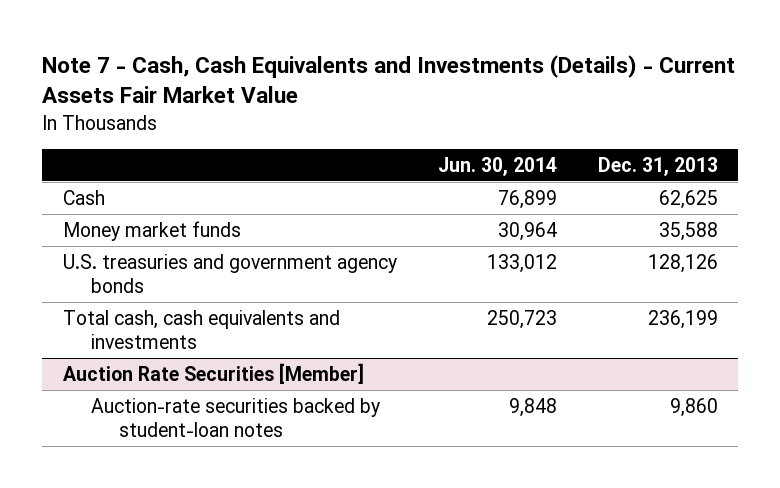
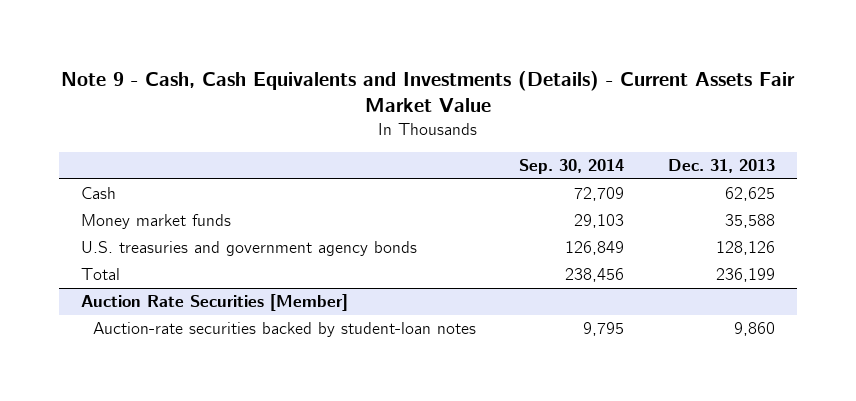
- Note 7 - Cash, Cash Equivalents and Investments (Details) - Current Assets Fair Market Value
+ Note 9 - Cash, Cash Equivalents and Investments (Details) - Current Assets Fair Market Value
- | Jun. 30, 2014 | Dec. 31, 2013
+ | Sep. 30, 2014 | Dec. 31, 2013
- Total cash, cash equivalents and investments | 250,723 | 236,199
+ Total | 238,456 | 236,199

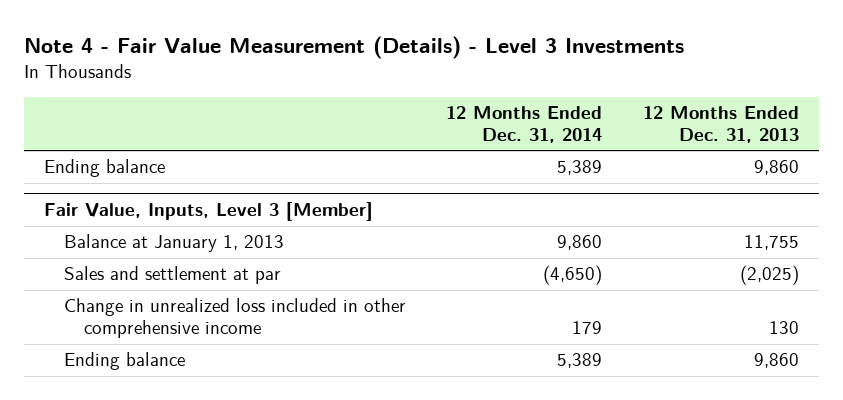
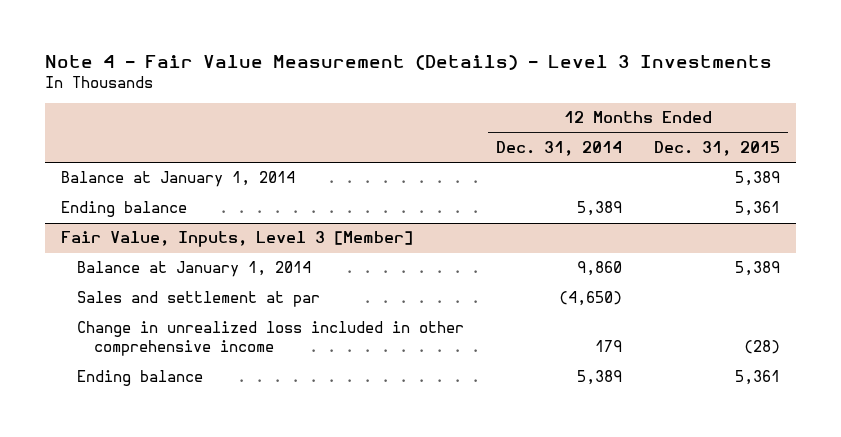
- | 12 Months Ended Dec. 31, 2014 | 12 Months Ended Dec. 31, 2013
+ | 12 Months Ended Dec. 31, 2014 | 12 Months Ended Dec. 31, 2015
+ Balance at January 1, 2014 | | 5,389
@ Fair Value, Inputs, Level 3 [Member]
- Balance at January 1, 2013 | 9,860 | 11,755
+ Balance at January 1, 2014 | 9,860 | 5,389

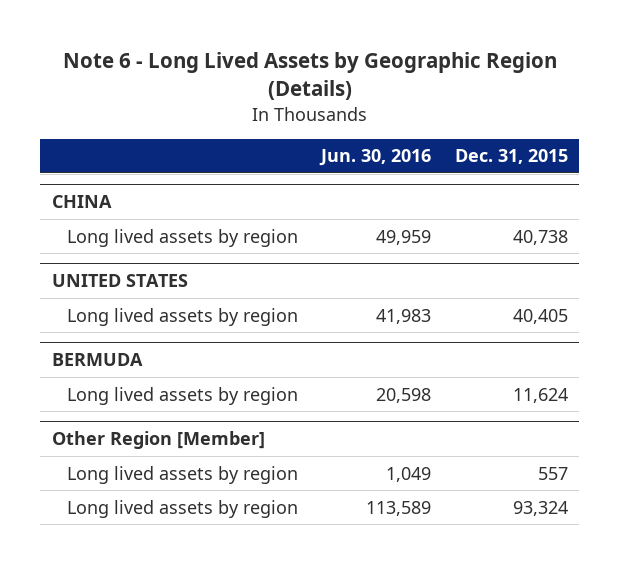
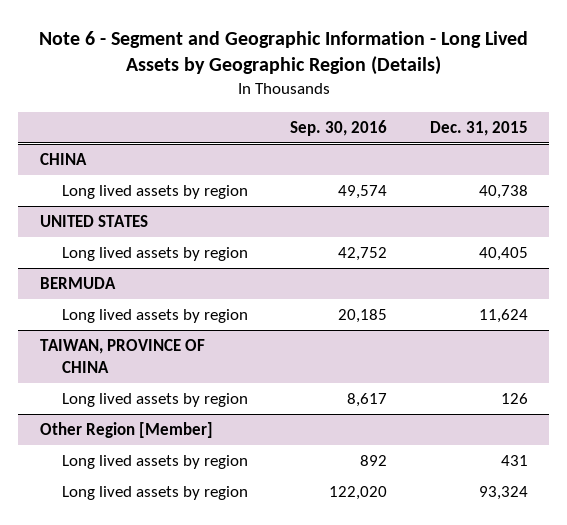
- Note 6 - Long Lived Assets by Geographic Region (Details)
+ Note 6 - Segment and Geographic Information - Long Lived Assets by Geographic Region (Details)
- | Jun. 30, 2016 | Dec. 31, 2015
+ | Sep. 30, 2016 | Dec. 31, 2015
+ TAIWAN, PROVINCE OF CHINA
+ Long lived assets by region | 8,617 | 126
@ Other Region [Member]
- Long lived assets by region | 1,049 | 557
+ Long lived assets by region | 892 | 431

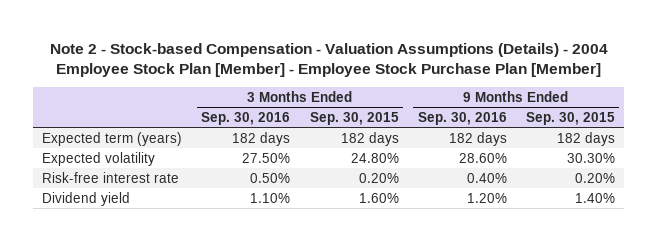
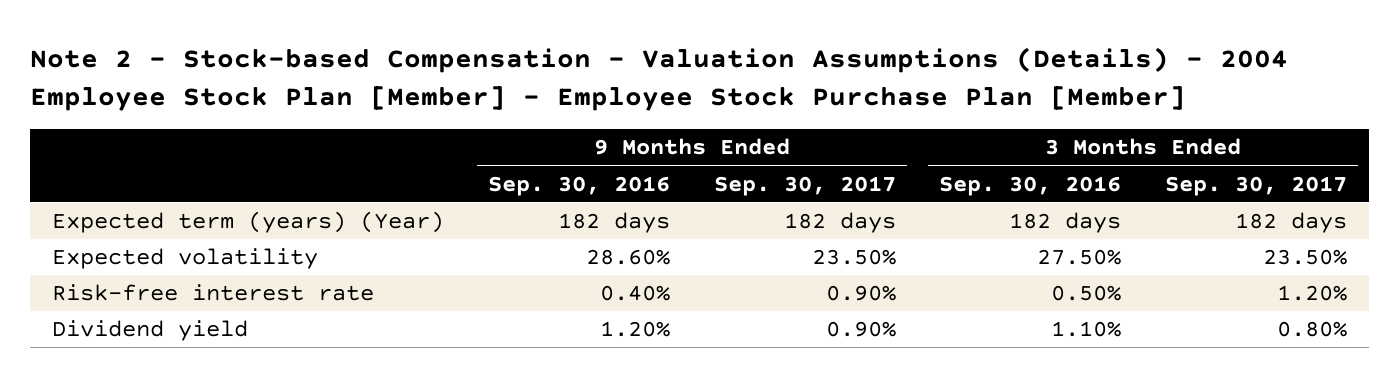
- | 3 Months Ended Sep. 30, 2016 | 3 Months Ended Sep. 30, 2015 | 9 Months Ended Sep. 30, 2016 | 9 Months Ended Sep. 30, 2015
+ | 9 Months Ended Sep. 30, 2016 | 9 Months Ended Sep. 30, 2017 | 3 Months Ended Sep. 30, 2016 | 3 Months Ended Sep. 30, 2017
- Expected term (years) | 182 days | 182 days | 182 days | 182 days
+ Expected term (years) (Year) | 182 days | 182 days | 182 days | 182 days

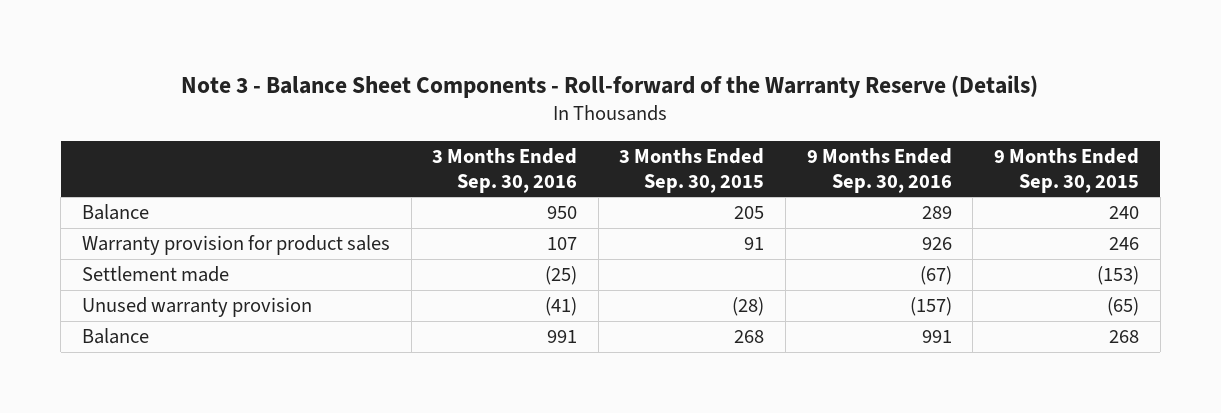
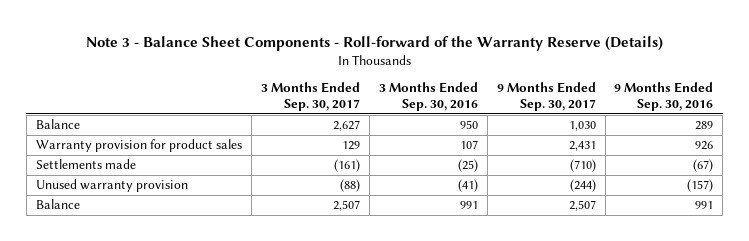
- | 3 Months Ended Sep. 30, 2016 | 3 Months Ended Sep. 30, 2015 | 9 Months Ended Sep. 30, 2016 | 9 Months Ended Sep. 30, 2015
+ | 3 Months Ended Sep. 30, 2017 | 3 Months Ended Sep. 30, 2016 | 9 Months Ended Sep. 30, 2017 | 9 Months Ended Sep. 30, 2016
- Settlement made | (25) | | (67) | (153)
+ Settlements made | (161) | (25) | (710) | (67)

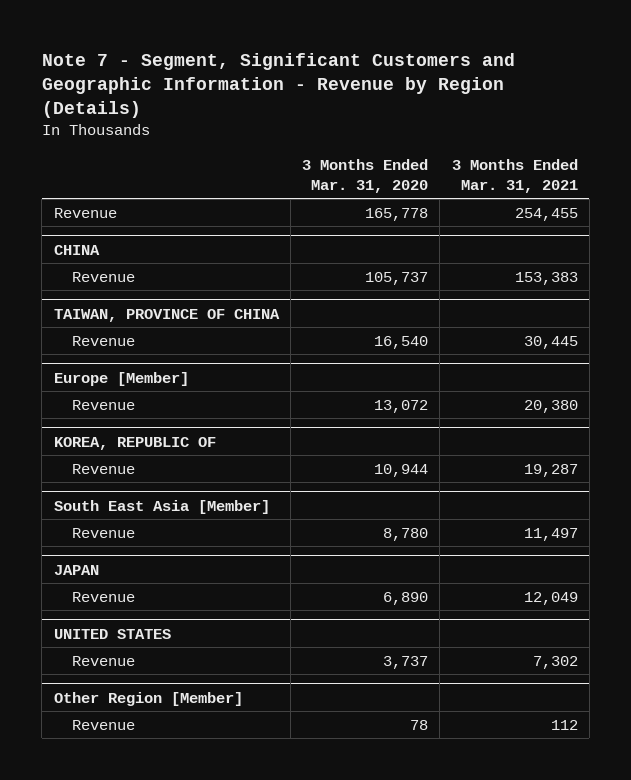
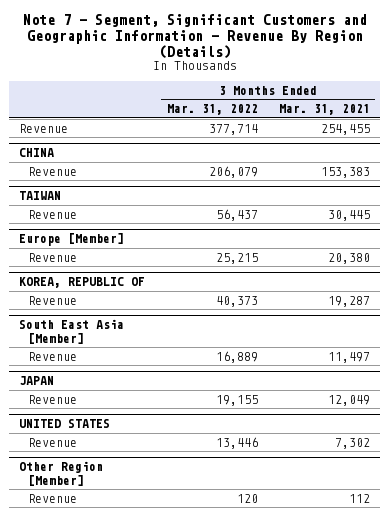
- Note 7 - Segment, Significant Customers and Geographic Information - Revenue by Region (Details)
+ Note 7 - Segment, Significant Customers and Geographic Information - Revenue By Region (Details)
- | 3 Months Ended Mar. 31, 2020 | 3 Months Ended Mar. 31, 2021
+ | 3 Months Ended Mar. 31, 2022 | 3 Months Ended Mar. 31, 2021
- TAIWAN, PROVINCE OF CHINA
+ TAIWAN

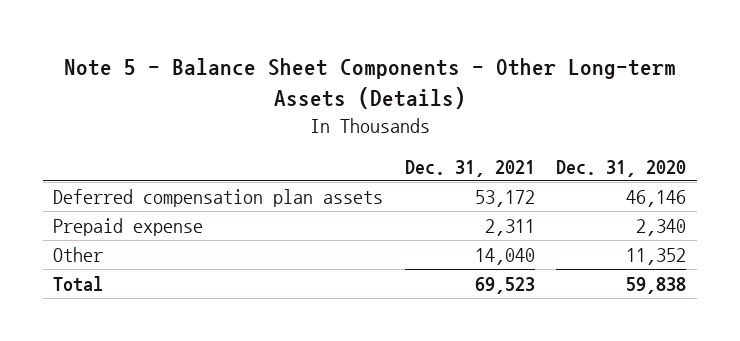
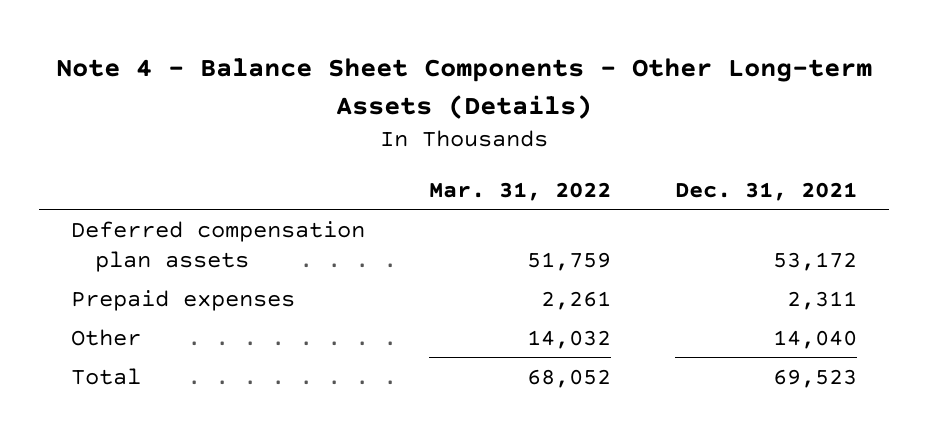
- Note 5 - Balance Sheet Components - Other Long-term Assets (Details)
+ Note 4 - Balance Sheet Components - Other Long-term Assets (Details)
- | Dec. 31, 2021 | Dec. 31, 2020
+ | Mar. 31, 2022 | Dec. 31, 2021
- Prepaid expense | 2,311 | 2,340
+ Prepaid expenses | 2,261 | 2,311

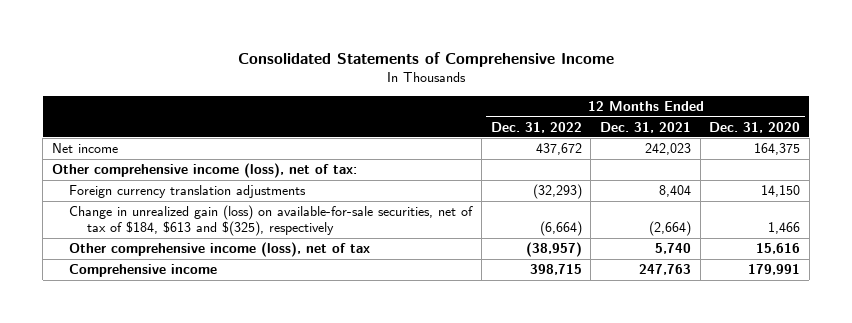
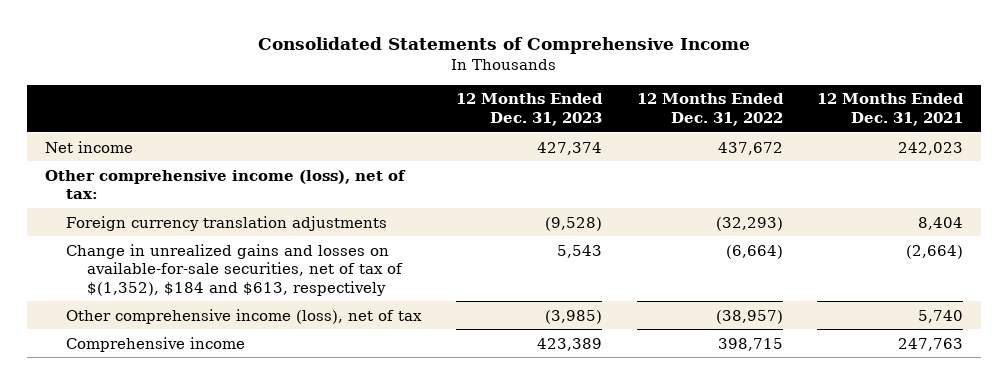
- | 12 Months Ended Dec. 31, 2022 | 12 Months Ended Dec. 31, 2021 | 12 Months Ended Dec. 31, 2020
+ | 12 Months Ended Dec. 31, 2023 | 12 Months Ended Dec. 31, 2022 | 12 Months Ended Dec. 31, 2021
- Change in unrealized gain (loss) on available-for-sale securities, net of tax of $184, $613 and $(325), respectively | (6,664) | (2,664) | 1,466
+ Change in unrealized gains and losses on available-for-sale securities, net of tax of $(1,352), $184 and $613, respectively | 5,543 | (6,664) | (2,664)

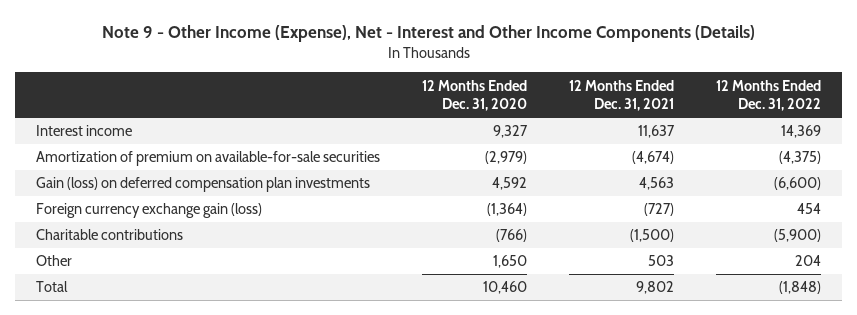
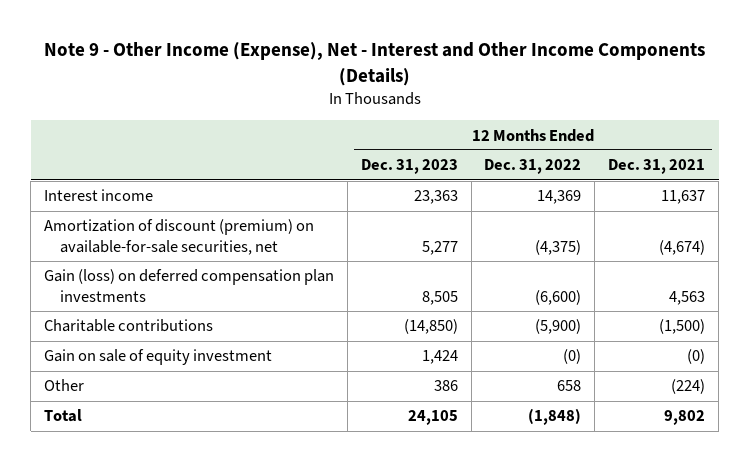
- | 12 Months Ended Dec. 31, 2020 | 12 Months Ended Dec. 31, 2021 | 12 Months Ended Dec. 31, 2022
+ | 12 Months Ended Dec. 31, 2023 | 12 Months Ended Dec. 31, 2022 | 12 Months Ended Dec. 31, 2021
- Amortization of premium on available-for-sale securities | (2,979) | (4,674) | (4,375)
+ Amortization of discount (premium) on available-for-sale securities, net | 5,277 | (4,375) | (4,674)
- Foreign currency exchange gain (loss) | (1,364) | (727) | 454
- Other | 1,650 | 503 | 204
+ Gain on sale of equity investment | 1,424 | (0) | (0)
+ Other | 386 | 658 | (224)

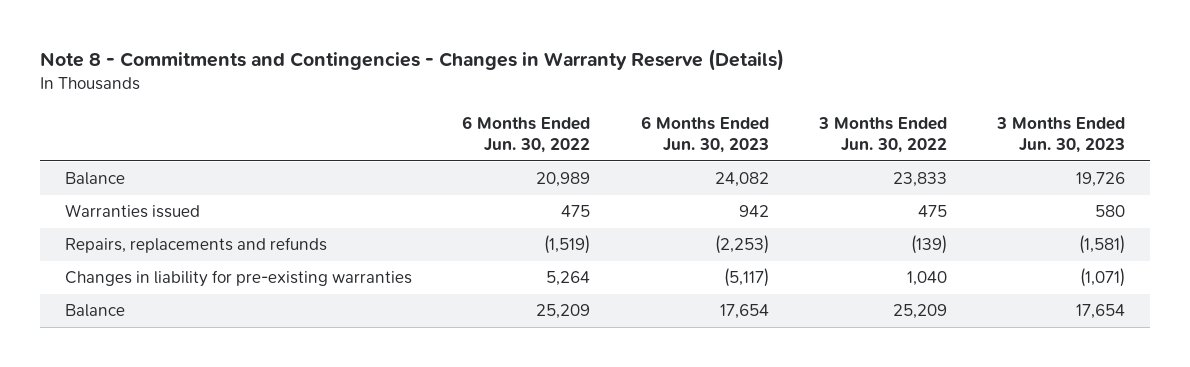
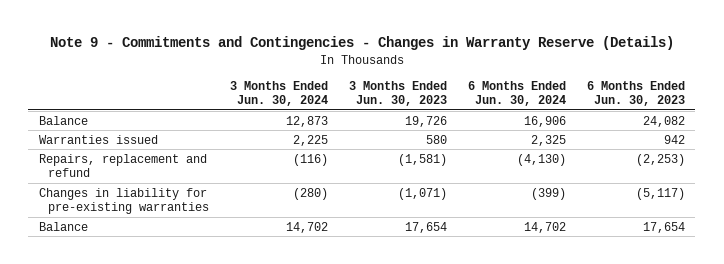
- Note 8 - Commitments and Contingencies - Changes in Warranty Reserve (Details)
+ Note 9 - Commitments and Contingencies - Changes in Warranty Reserve (Details)
- | 6 Months Ended Jun. 30, 2022 | 6 Months Ended Jun. 30, 2023 | 3 Months Ended Jun. 30, 2022 | 3 Months Ended Jun. 30, 2023
+ | 3 Months Ended Jun. 30, 2024 | 3 Months Ended Jun. 30, 2023 | 6 Months Ended Jun. 30, 2024 | 6 Months Ended Jun. 30, 2023
- Repairs, replacements and refunds | (1,519) | (2,253) | (139) | (1,581)
+ Repairs, replacement and refund | (116) | (1,581) | (4,130) | (2,253)

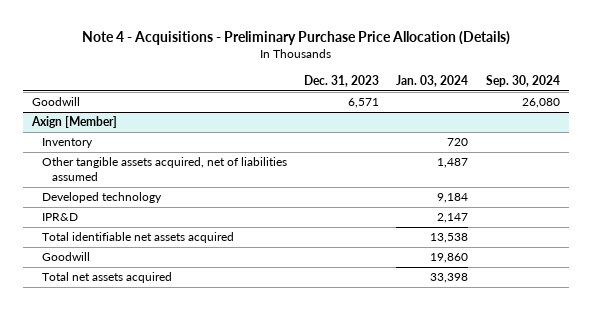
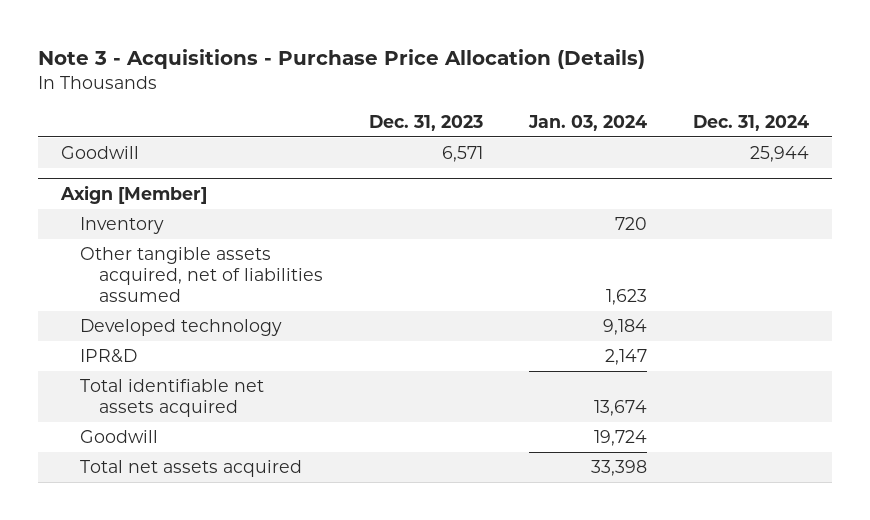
- Note 4 - Acquisitions - Preliminary Purchase Price Allocation (Details)
+ Note 3 - Acquisitions - Purchase Price Allocation (Details)
- | Dec. 31, 2023 | Jan. 03, 2024 | Sep. 30, 2024
+ | Dec. 31, 2023 | Jan. 03, 2024 | Dec. 31, 2024
@ Axign [Member]
- Other tangible assets acquired, net of liabilities assumed | | 1,487 |
+ Other tangible assets acquired, net of liabilities assumed | | 1,623 |
- Total identifiable net assets acquired | | 13,538 |
- Goodwill | | 19,860 |
+ Total identifiable net assets acquired | | 13,674 |
+ Goodwill | | 19,724 |

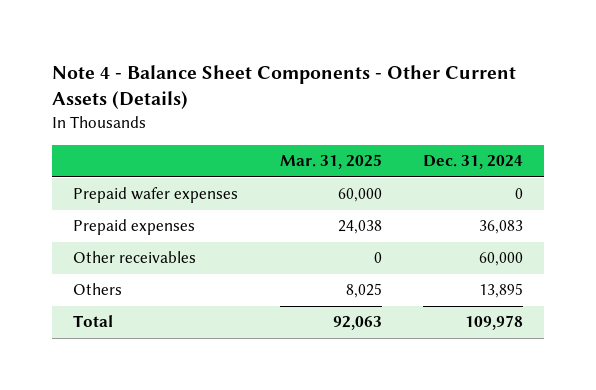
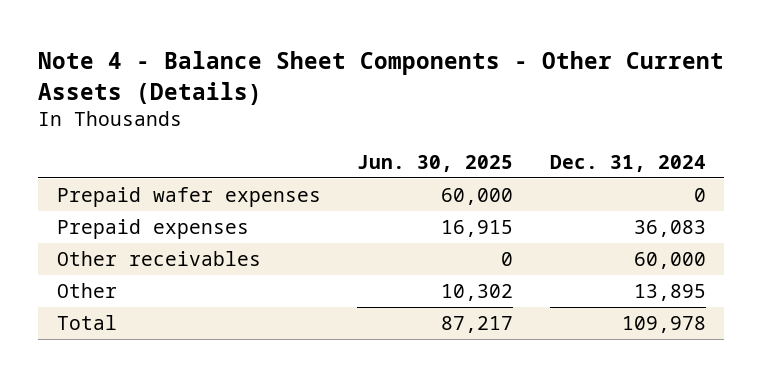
- | Mar. 31, 2025 | Dec. 31, 2024
+ | Jun. 30, 2025 | Dec. 31, 2024
- Others | 8,025 | 13,895
+ Other | 10,302 | 13,895

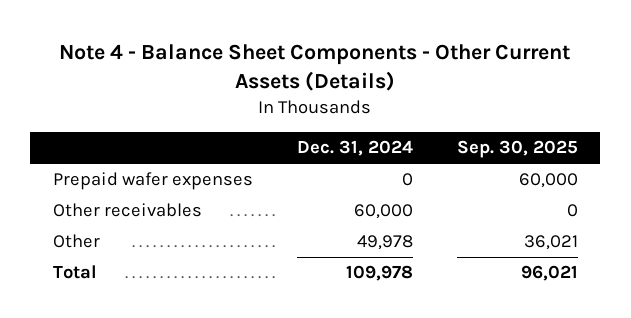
- | Jun. 30, 2025 | Dec. 31, 2024
+ | Dec. 31, 2024 | Sep. 30, 2025
- Prepaid expenses | 16,915 | 36,083
- Other | 10,302 | 13,895
+ Other | 49,978 | 36,021

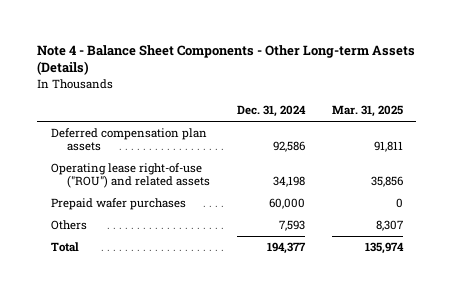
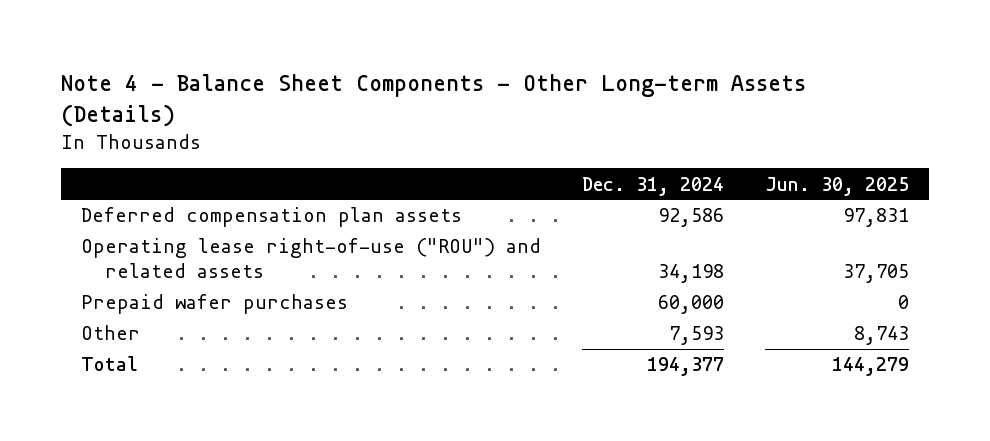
- | Dec. 31, 2024 | Mar. 31, 2025
+ | Dec. 31, 2024 | Jun. 30, 2025
- Others | 7,593 | 8,307
+ Other | 7,593 | 8,743

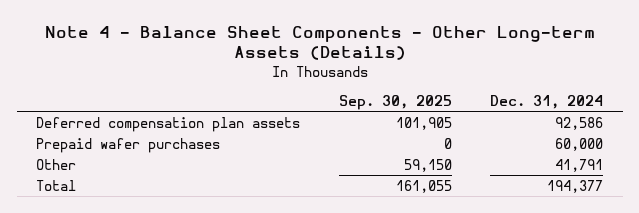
- | Dec. 31, 2024 | Jun. 30, 2025
+ | Sep. 30, 2025 | Dec. 31, 2024
- Operating lease right-of-use ("ROU") and related assets | 34,198 | 37,705
- Other | 7,593 | 8,743
+ Other | 59,150 | 41,791

